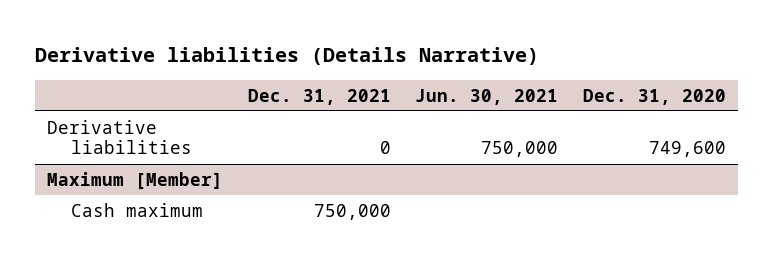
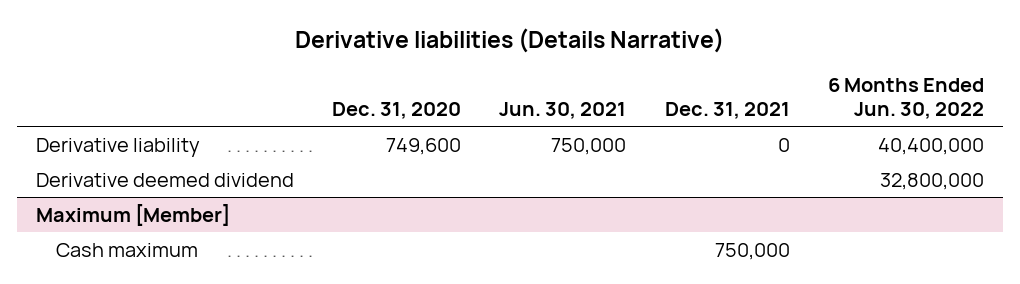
- | Dec. 31, 2021 | Jun. 30, 2021 | Dec. 31, 2020
+ | Dec. 31, 2020 | Jun. 30, 2021 | Dec. 31, 2021 | 6 Months Ended Jun. 30, 2022
- Derivative liabilities | 0 | 750,000 | 749,600
+ Derivative liability | 749,600 | 750,000 | 0 | 40,400,000
+ Derivative deemed dividend | | | | 32,800,000

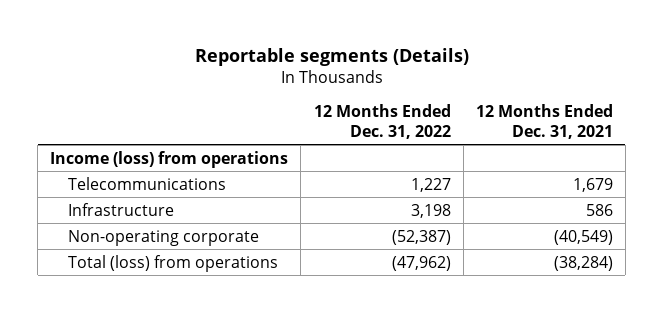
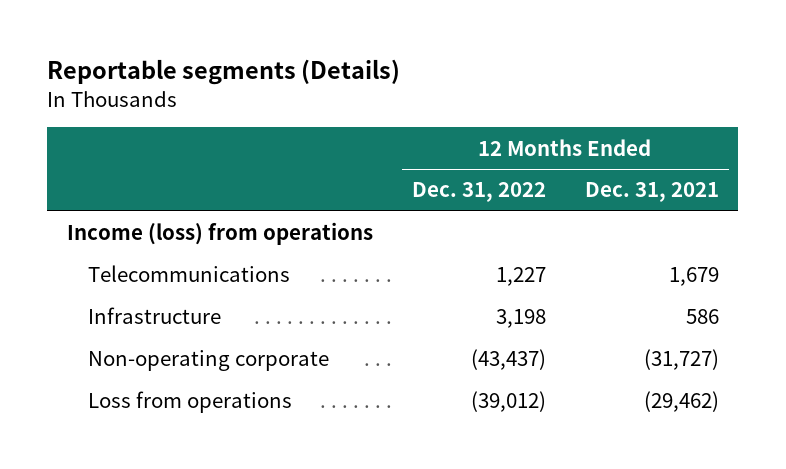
- Non-operating corporate | (52,387) | (40,549)
- Total (loss) from operations | (47,962) | (38,284)
+ Non-operating corporate | (43,437) | (31,727)
+ Loss from operations | (39,012) | (29,462)

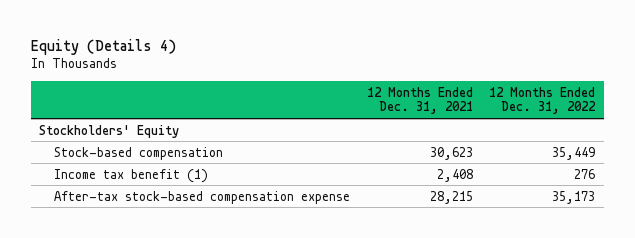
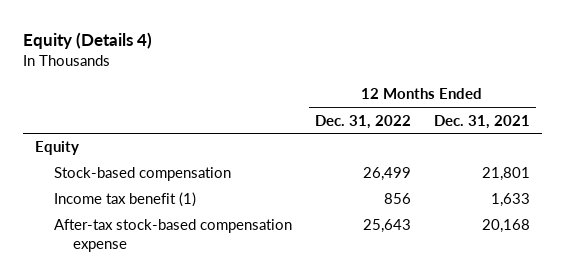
- | 12 Months Ended Dec. 31, 2021 | 12 Months Ended Dec. 31, 2022
+ | 12 Months Ended Dec. 31, 2022 | 12 Months Ended Dec. 31, 2021
- Stockholders' Equity
- Stock-based compensation | 30,623 | 35,449
- Income tax benefit (1) | 2,408 | 276
- After-tax stock-based compensation expense | 28,215 | 35,173
+ Equity
+ Stock-based compensation | 26,499 | 21,801
+ Income tax benefit (1) | 856 | 1,633
+ After-tax stock-based compensation expense | 25,643 | 20,168

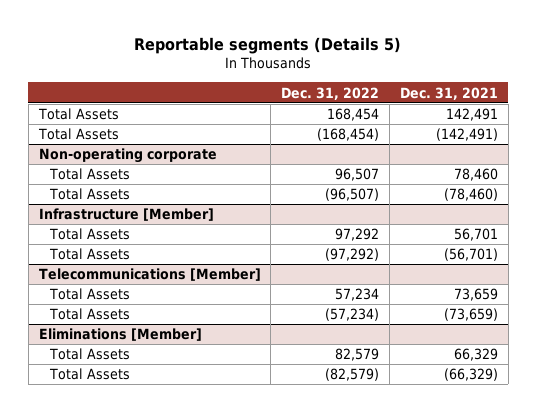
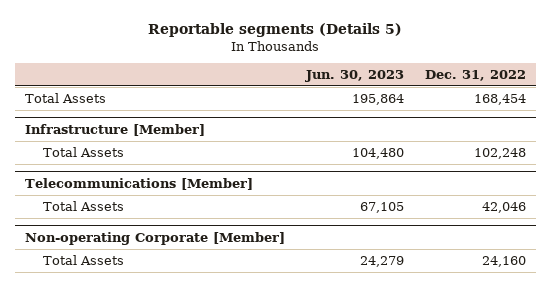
- | Dec. 31, 2022 | Dec. 31, 2021
+ | Jun. 30, 2023 | Dec. 31, 2022
- Total Assets | (168,454) | (142,491)
- Non-operating corporate
- Total Assets | 96,507 | 78,460
- Total Assets | (96,507) | (78,460)
@ Infrastructure [Member]
- Total Assets | 97,292 | 56,701
- Total Assets | (97,292) | (56,701)
+ Total Assets | 104,480 | 102,248
@ Telecommunications [Member]
- Total Assets | 57,234 | 73,659
- Total Assets | (57,234) | (73,659)
- Eliminations [Member]
- Total Assets | 82,579 | 66,329
- Total Assets | (82,579) | (66,329)
@ Telecommunications [Member]
+ Total Assets | 67,105 | 42,046
+ Non-operating Corporate [Member]
+ Total Assets | 24,279 | 24,160

